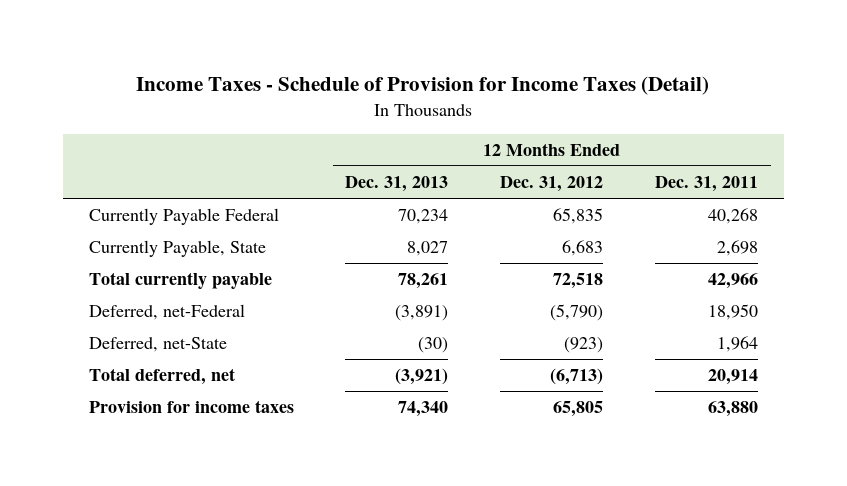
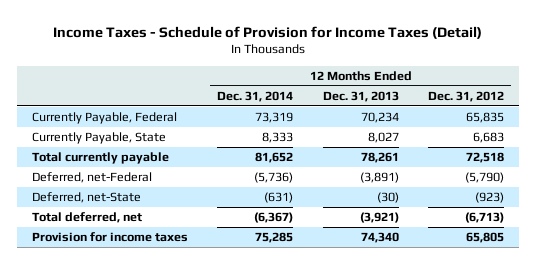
- | 12 Months Ended Dec. 31, 2013 | 12 Months Ended Dec. 31, 2012 | 12 Months Ended Dec. 31, 2011
+ | 12 Months Ended Dec. 31, 2014 | 12 Months Ended Dec. 31, 2013 | 12 Months Ended Dec. 31, 2012
- Currently Payable Federal | 70,234 | 65,835 | 40,268
+ Currently Payable, Federal | 73,319 | 70,234 | 65,835

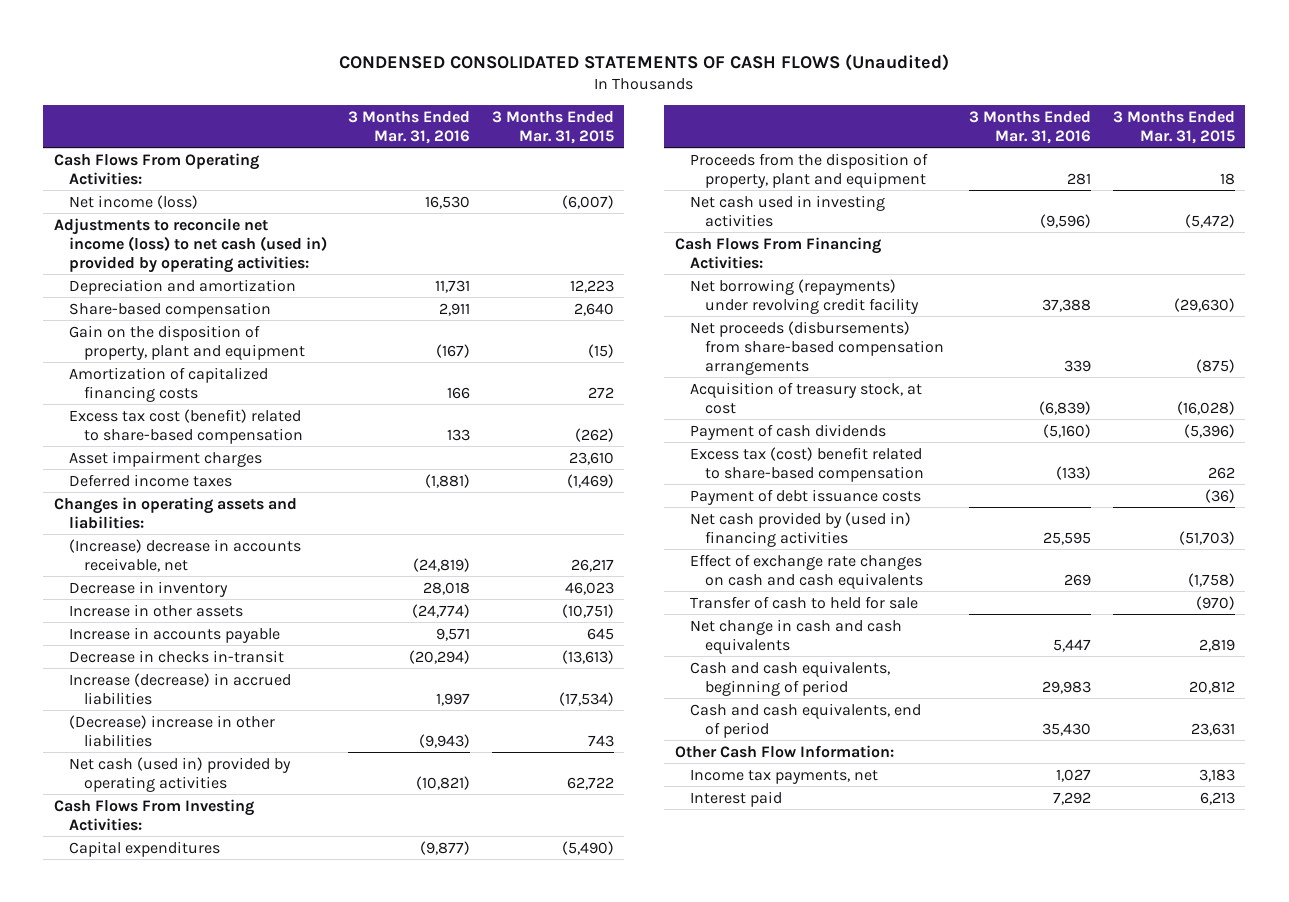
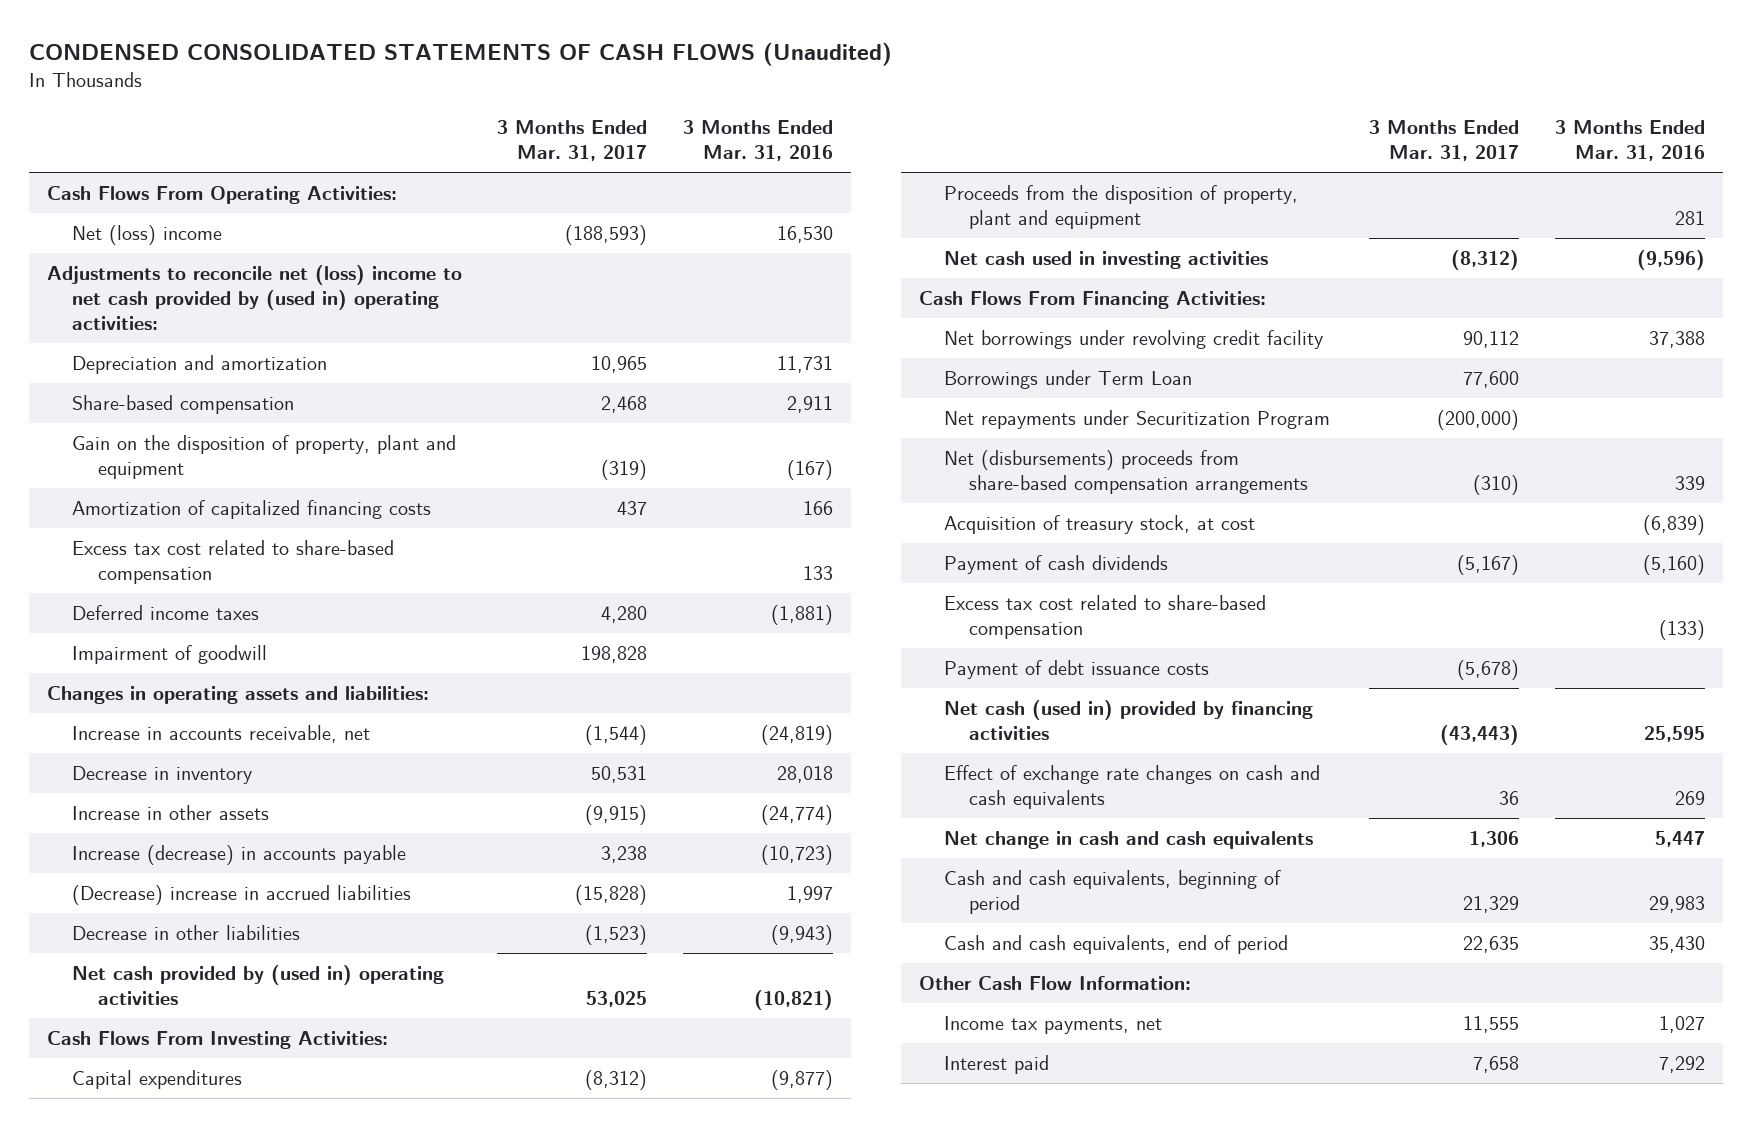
- | 3 Months Ended Mar. 31, 2016 | 3 Months Ended Mar. 31, 2015
+ | 3 Months Ended Mar. 31, 2017 | 3 Months Ended Mar. 31, 2016
- Net income (loss) | 16,530 | (6,007)
- Adjustments to reconcile net income (loss) to net cash (used in) provided by operating activities:
+ Net (loss) income | (188,593) | 16,530
+ Adjustments to reconcile net (loss) income to net cash provided by (used in) operating activities:
- Excess tax cost (benefit) related to share-based compensation | 133 | (262)
- Asset impairment charges | | 23,610
+ Excess tax cost related to share-based compensation | | 133
+ Impairment of goodwill | 198,828 |
- (Increase) decrease in accounts receivable, net | (24,819) | 26,217
+ Increase in accounts receivable, net | (1,544) | (24,819)
- Increase in accounts payable | 9,571 | 645
- Decrease in checks in-transit | (20,294) | (13,613)
- Increase (decrease) in accrued liabilities | 1,997 | (17,534)
- (Decrease) increase in other liabilities | (9,943) | 743
- Net cash (used in) provided by operating activities | (10,821) | 62,722
+ Increase (decrease) in accounts payable | 3,238 | (10,723)
+ (Decrease) increase in accrued liabilities | (15,828) | 1,997
+ Decrease in other liabilities | (1,523) | (9,943)
+ Net cash provided by (used in) operating activities | 53,025 | (10,821)
- Net borrowing (repayments) under revolving credit facility | 37,388 | (29,630)
- Net proceeds (disbursements) from share-based compensation arrangements | 339 | (875)
+ Net borrowings under revolving credit facility | 90,112 | 37,388
+ Borrowings under Term Loan | 77,600 |
+ Net repayments under Securitization Program | (200,000) |
+ Net (disbursements) proceeds from share-based compensation arrangements | (310) | 339
- Excess tax (cost) benefit related to share-based compensation | (133) | 262
+ Excess tax cost related to share-based compensation | | (133)
- Net cash provided by (used in) financing activities | 25,595 | (51,703)
+ Net cash (used in) provided by financing activities | (43,443) | 25,595
- Transfer of cash to held for sale | | (970)

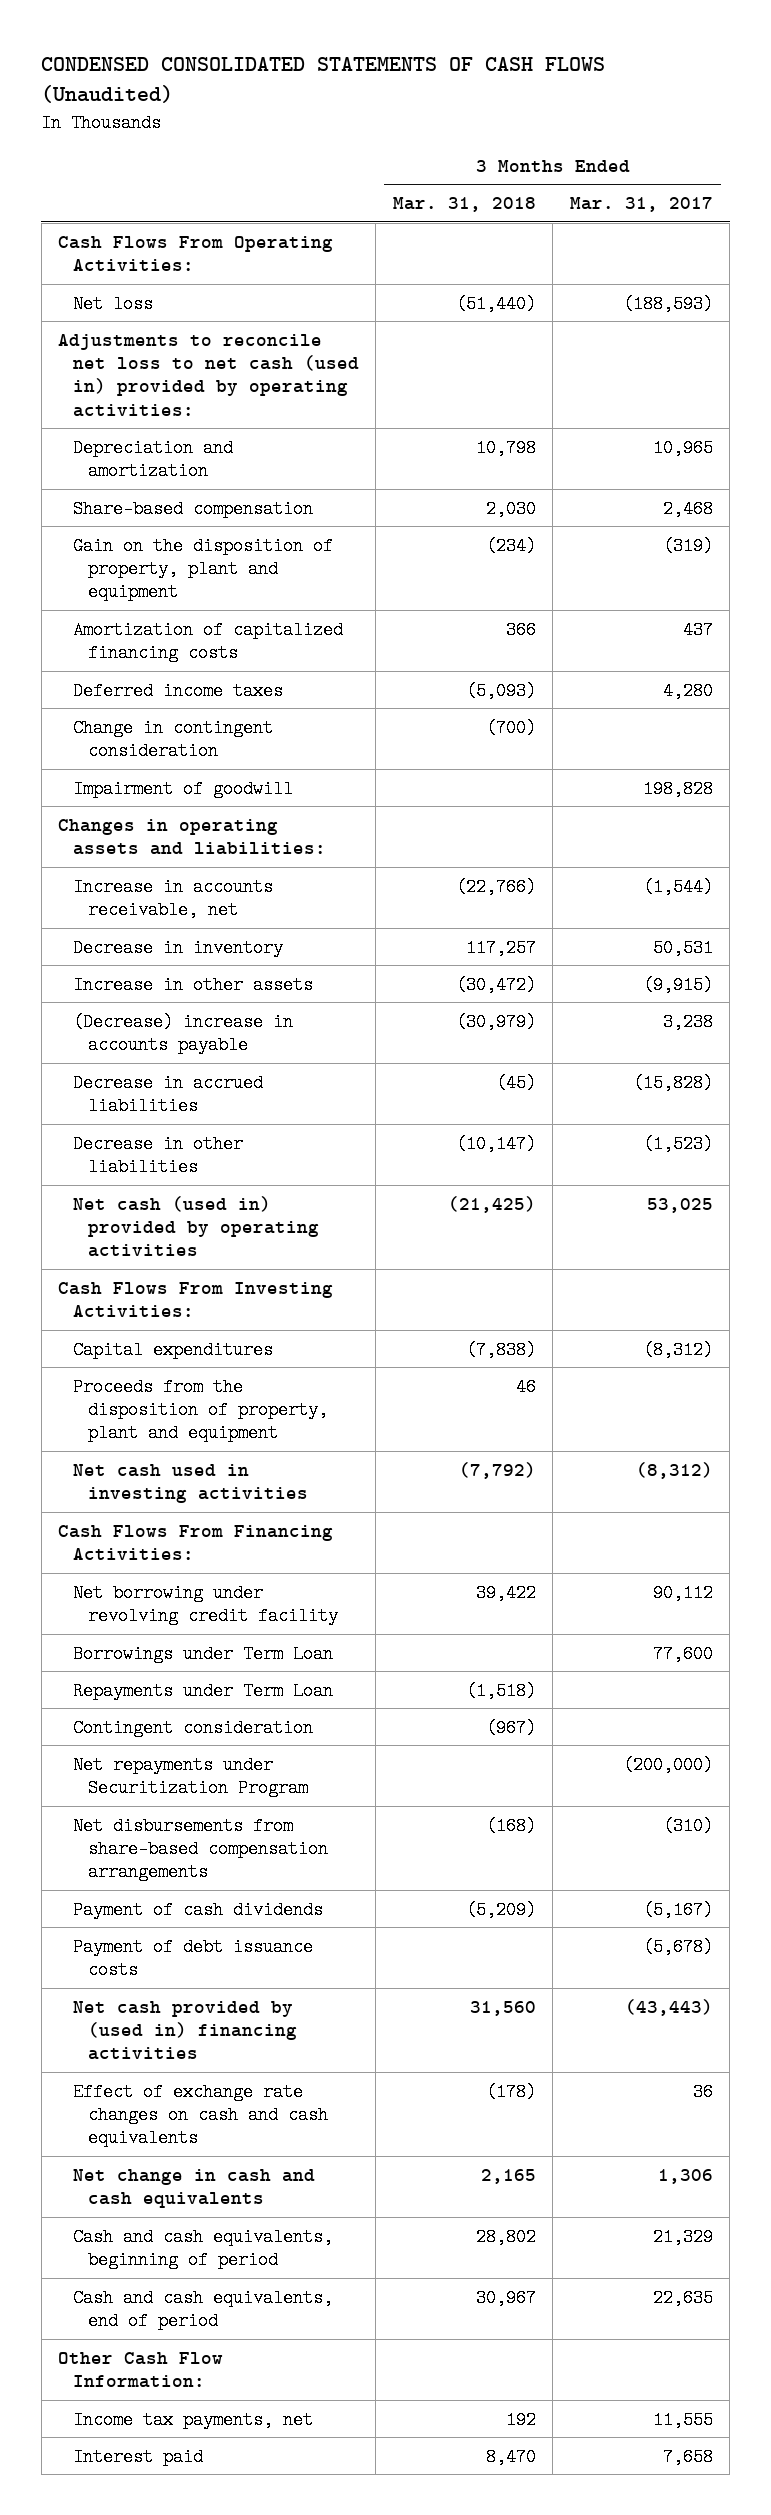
- | 3 Months Ended Mar. 31, 2017 | 3 Months Ended Mar. 31, 2016
+ | 3 Months Ended Mar. 31, 2018 | 3 Months Ended Mar. 31, 2017
- Net (loss) income | (188,593) | 16,530
- Adjustments to reconcile net (loss) income to net cash provided by (used in) operating activities:
+ Net loss | (51,440) | (188,593)
+ Adjustments to reconcile net loss to net cash (used in) provided by operating activities:
- Excess tax cost related to share-based compensation | | 133
+ Change in contingent consideration | (700) |
- Increase (decrease) in accounts payable | 3,238 | (10,723)
- (Decrease) increase in accrued liabilities | (15,828) | 1,997
+ (Decrease) increase in accounts payable | (30,979) | 3,238
+ Decrease in accrued liabilities | (45) | (15,828)
- Net cash provided by (used in) operating activities | 53,025 | (10,821)
+ Net cash (used in) provided by operating activities | (21,425) | 53,025
- Net borrowings under revolving credit facility | 90,112 | 37,388
+ Net borrowing under revolving credit facility | 39,422 | 90,112
+ Repayments under Term Loan | (1,518) |
+ Contingent consideration | (967) |
- Net (disbursements) proceeds from share-based compensation arrangements | (310) | 339
- Acquisition of treasury stock, at cost | | (6,839)
+ Net disbursements from share-based compensation arrangements | (168) | (310)
- Excess tax cost related to share-based compensation | | (133)
- Net cash (used in) provided by financing activities | (43,443) | 25,595
+ Net cash provided by (used in) financing activities | 31,560 | (43,443)

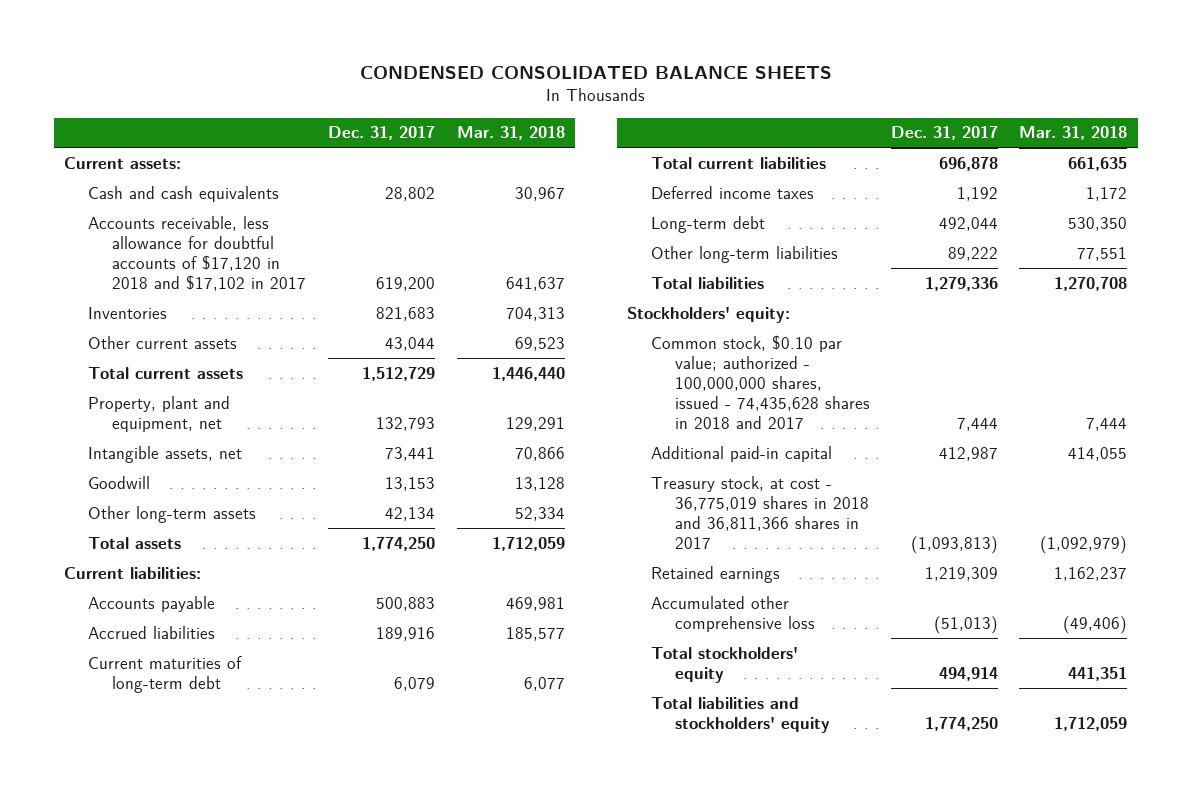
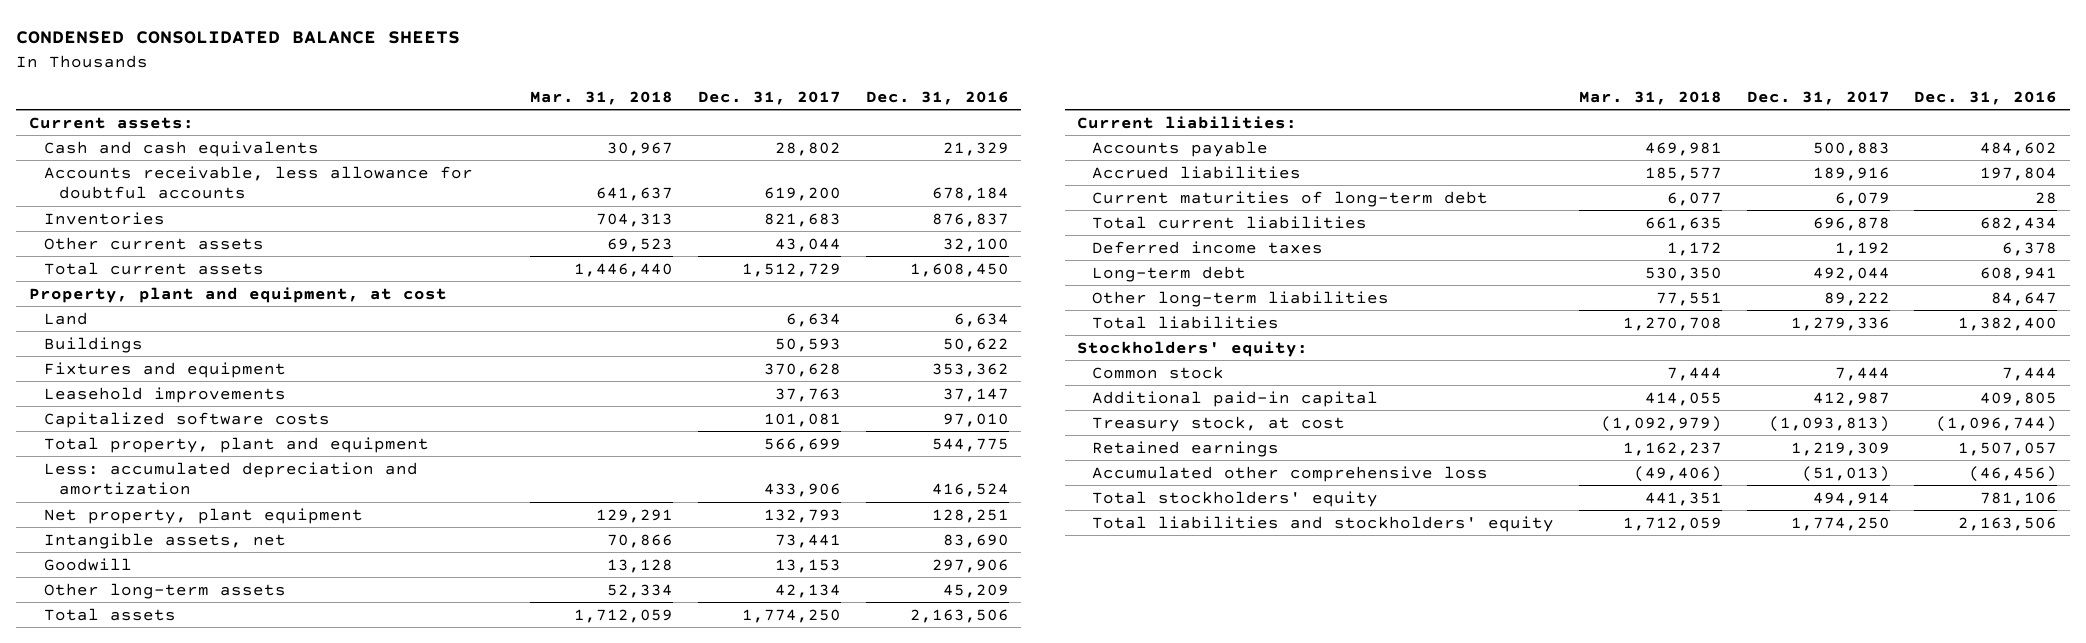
- | Dec. 31, 2017 | Mar. 31, 2018
+ | Mar. 31, 2018 | Dec. 31, 2017 | Dec. 31, 2016
- Accounts receivable, less allowance for doubtful accounts of $17,120 in 2018 and $17,102 in 2017 | 619,200 | 641,637
+ Accounts receivable, less allowance for doubtful accounts | 641,637 | 619,200 | 678,184
- Property, plant and equipment, net | 132,793 | 129,291
+ Property, plant and equipment, at cost
+ Land | | 6,634 | 6,634
+ Buildings | | 50,593 | 50,622
+ Fixtures and equipment | | 370,628 | 353,362
+ Leasehold improvements | | 37,763 | 37,147
+ Capitalized software costs | | 101,081 | 97,010
+ Total property, plant and equipment | | 566,699 | 544,775
+ Less: accumulated depreciation and amortization | | 433,906 | 416,524
+ Net property, plant equipment | 129,291 | 132,793 | 128,251
- Common stock, $0.10 par value; authorized - 100,000,000 shares, issued - 74,435,628 shares in 2018 and 2017 | 7,444 | 7,444
+ Common stock | 7,444 | 7,444 | 7,444
- Treasury stock, at cost - 36,775,019 shares in 2018 and 36,811,366 shares in 2017 | (1,093,813) | (1,092,979)
+ Treasury stock, at cost | (1,092,979) | (1,093,813) | (1,096,744)

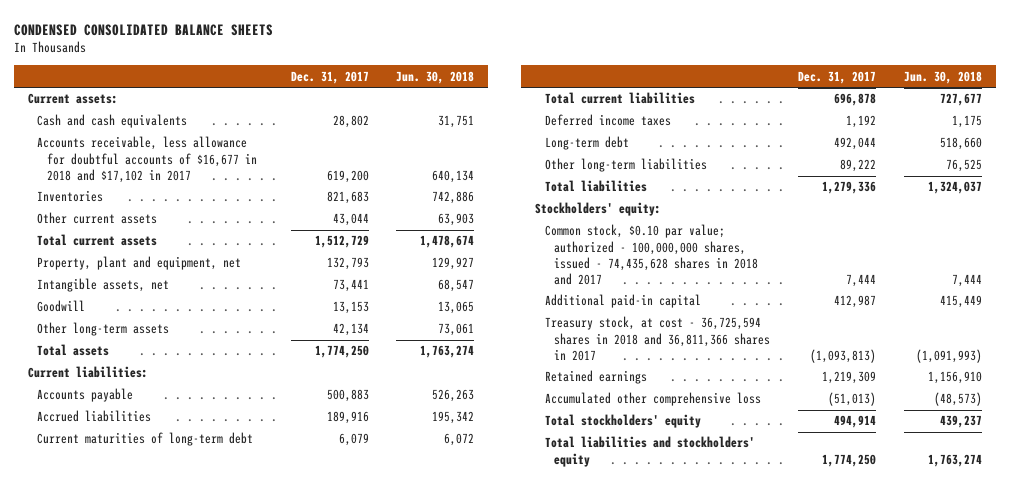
- | Mar. 31, 2018 | Dec. 31, 2017 | Dec. 31, 2016
+ | Dec. 31, 2017 | Jun. 30, 2018
- Accounts receivable, less allowance for doubtful accounts | 641,637 | 619,200 | 678,184
+ Accounts receivable, less allowance for doubtful accounts of $16,677 in 2018 and $17,102 in 2017 | 619,200 | 640,134
- Property, plant and equipment, at cost
- Land | | 6,634 | 6,634
- Buildings | | 50,593 | 50,622
- Fixtures and equipment | | 370,628 | 353,362
- Leasehold improvements | | 37,763 | 37,147
- Capitalized software costs | | 101,081 | 97,010
- Total property, plant and equipment | | 566,699 | 544,775
- Less: accumulated depreciation and amortization | | 433,906 | 416,524
- Net property, plant equipment | 129,291 | 132,793 | 128,251
+ Property, plant and equipment, net | 132,793 | 129,927
- Common stock | 7,444 | 7,444 | 7,444
+ Common stock, $0.10 par value; authorized - 100,000,000 shares, issued - 74,435,628 shares in 2018 and 2017 | 7,444 | 7,444
- Treasury stock, at cost | (1,092,979) | (1,093,813) | (1,096,744)
+ Treasury stock, at cost - 36,725,594 shares in 2018 and 36,811,366 shares in 2017 | (1,093,813) | (1,091,993)

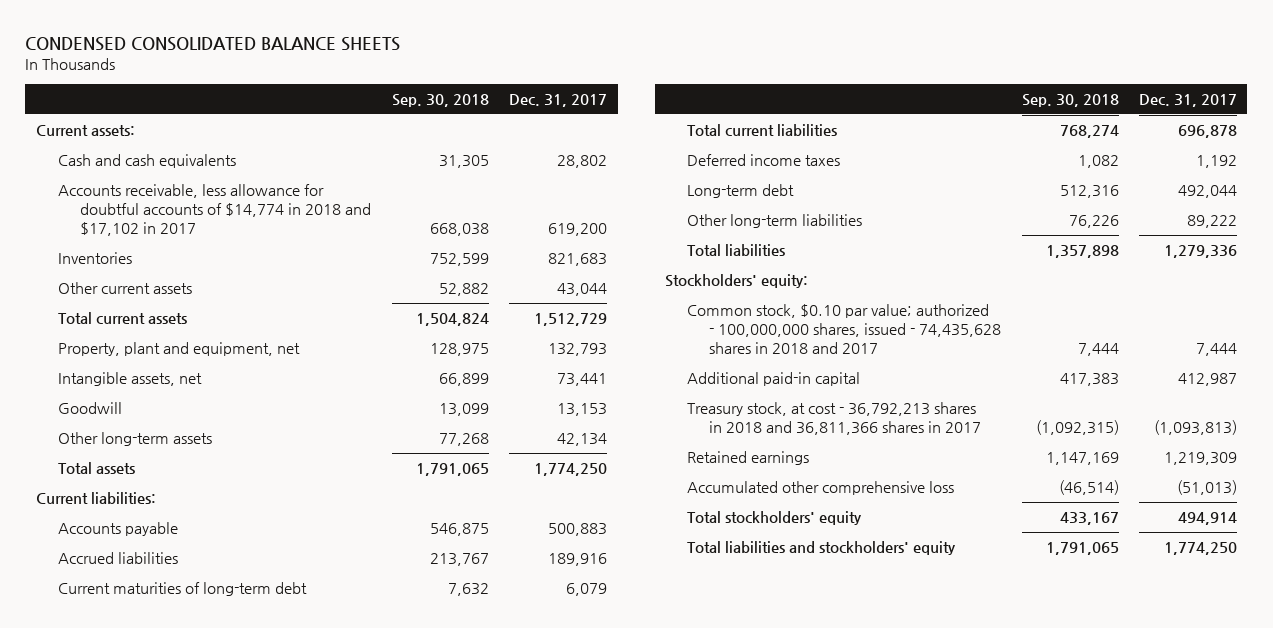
- | Dec. 31, 2017 | Jun. 30, 2018
+ | Sep. 30, 2018 | Dec. 31, 2017
- Accounts receivable, less allowance for doubtful accounts of $16,677 in 2018 and $17,102 in 2017 | 619,200 | 640,134
+ Accounts receivable, less allowance for doubtful accounts of $14,774 in 2018 and $17,102 in 2017 | 668,038 | 619,200
- Treasury stock, at cost - 36,725,594 shares in 2018 and 36,811,366 shares in 2017 | (1,093,813) | (1,091,993)
+ Treasury stock, at cost - 36,792,213 shares in 2018 and 36,811,366 shares in 2017 | (1,092,315) | (1,093,813)

